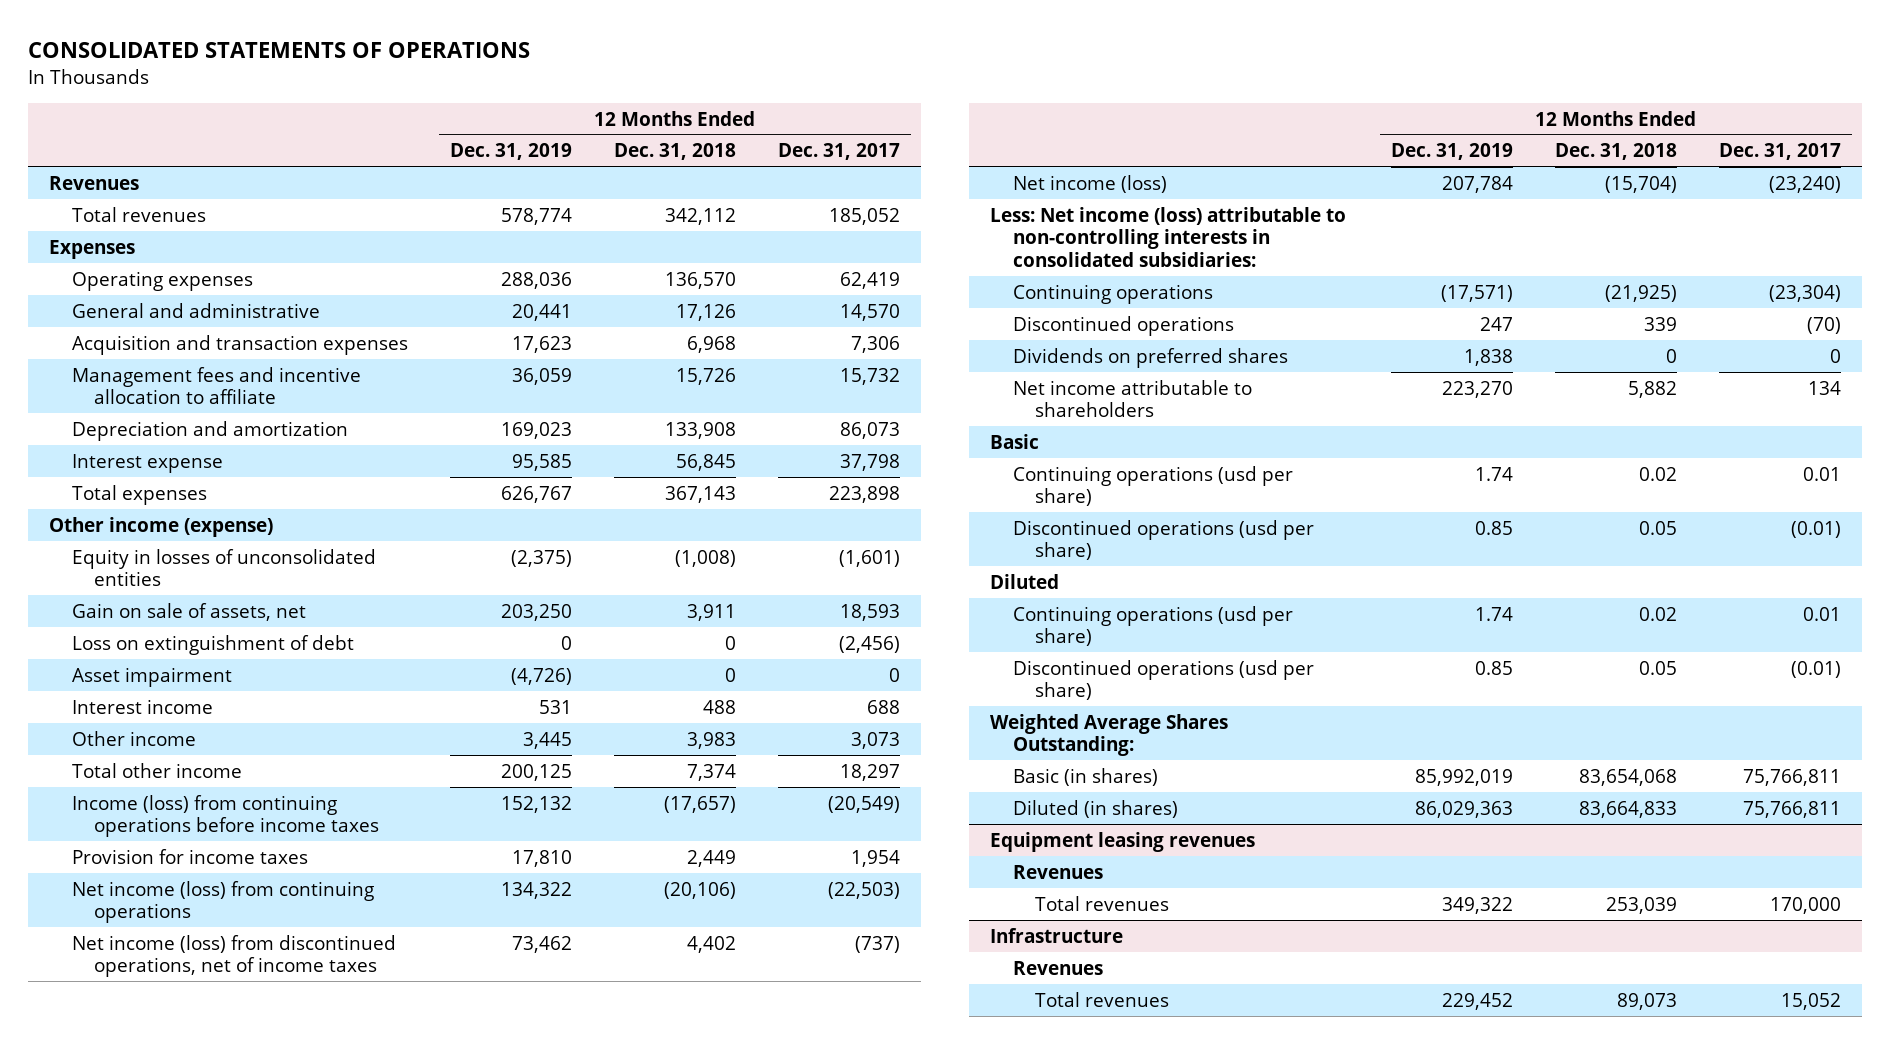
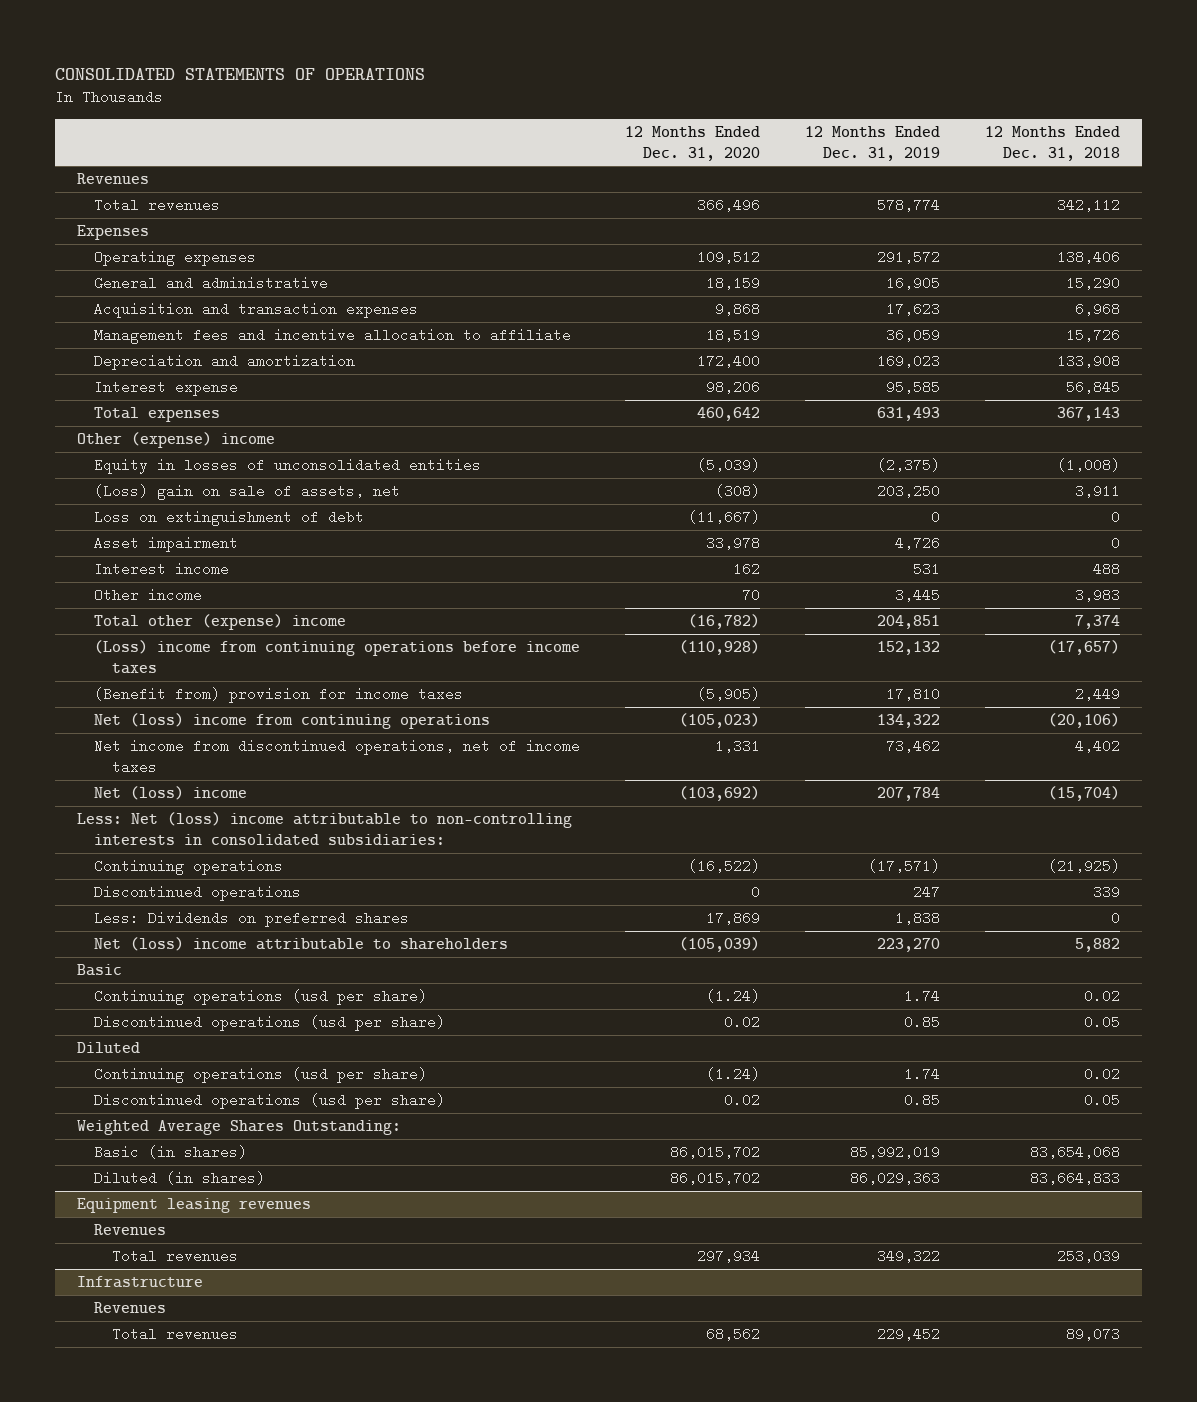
- | 12 Months Ended Dec. 31, 2019 | 12 Months Ended Dec. 31, 2018 | 12 Months Ended Dec. 31, 2017
+ | 12 Months Ended Dec. 31, 2020 | 12 Months Ended Dec. 31, 2019 | 12 Months Ended Dec. 31, 2018
- Operating expenses | 288,036 | 136,570 | 62,419
- General and administrative | 20,441 | 17,126 | 14,570
+ Operating expenses | 109,512 | 291,572 | 138,406
+ General and administrative | 18,159 | 16,905 | 15,290
- Total expenses | 626,767 | 367,143 | 223,898
- Other income (expense)
+ Total expenses | 460,642 | 631,493 | 367,143
+ Other (expense) income
- Gain on sale of assets, net | 203,250 | 3,911 | 18,593
+ (Loss) gain on sale of assets, net | (308) | 203,250 | 3,911
- Asset impairment | (4,726) | 0 | 0
+ Asset impairment | 33,978 | 4,726 | 0
- Total other income | 200,125 | 7,374 | 18,297
- Income (loss) from continuing operations before income taxes | 152,132 | (17,657) | (20,549)
- Provision for income taxes | 17,810 | 2,449 | 1,954
- Net income (loss) from continuing operations | 134,322 | (20,106) | (22,503)
- Net income (loss) from discontinued operations, net of income taxes | 73,462 | 4,402 | (737)
- Net income (loss) | 207,784 | (15,704) | (23,240)
- Less: Net income (loss) attributable to non-controlling interests in consolidated subsidiaries:
+ Total other (expense) income | (16,782) | 204,851 | 7,374
+ (Loss) income from continuing operations before income taxes | (110,928) | 152,132 | (17,657)
+ (Benefit from) provision for income taxes | (5,905) | 17,810 | 2,449
+ Net (loss) income from continuing operations | (105,023) | 134,322 | (20,106)
+ Net income from discontinued operations, net of income taxes | 1,331 | 73,462 | 4,402
+ Net (loss) income | (103,692) | 207,784 | (15,704)
+ Less: Net (loss) income attributable to non-controlling interests in consolidated subsidiaries:
- Dividends on preferred shares | 1,838 | 0 | 0
- Net income attributable to shareholders | 223,270 | 5,882 | 134
+ Less: Dividends on preferred shares | 17,869 | 1,838 | 0
+ Net (loss) income attributable to shareholders | (105,039) | 223,270 | 5,882

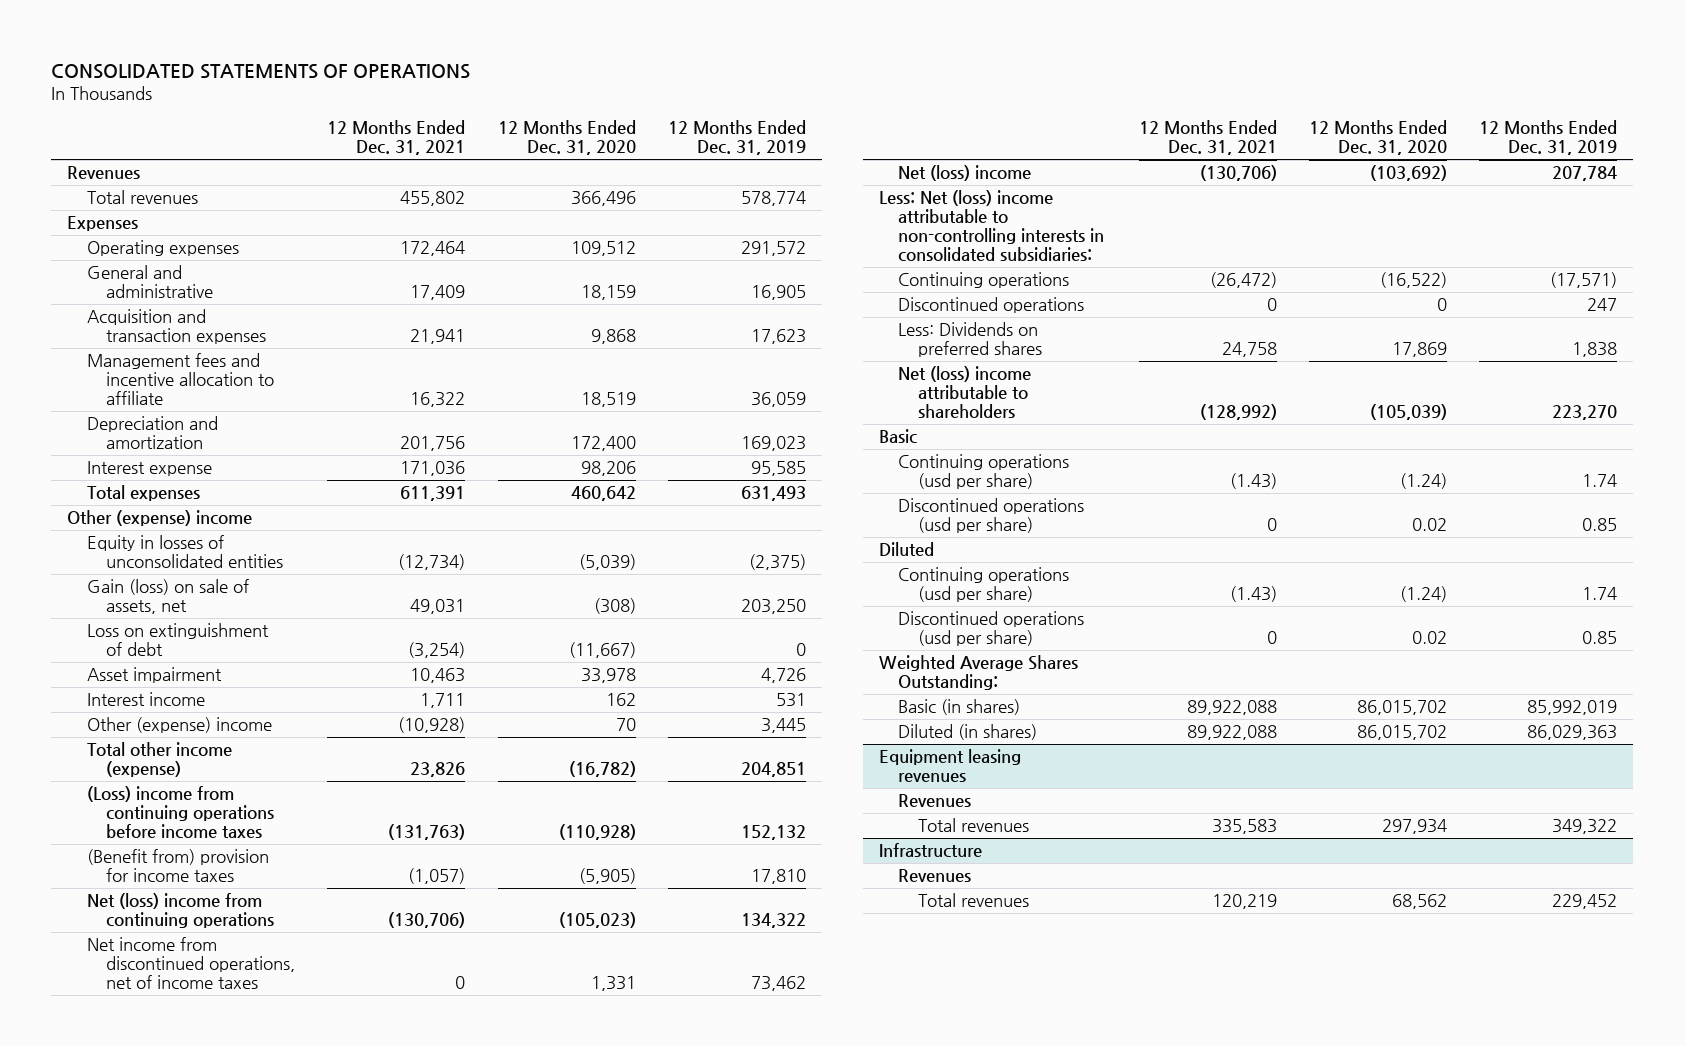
- | 12 Months Ended Dec. 31, 2020 | 12 Months Ended Dec. 31, 2019 | 12 Months Ended Dec. 31, 2018
+ | 12 Months Ended Dec. 31, 2021 | 12 Months Ended Dec. 31, 2020 | 12 Months Ended Dec. 31, 2019
- (Loss) gain on sale of assets, net | (308) | 203,250 | 3,911
+ Gain (loss) on sale of assets, net | 49,031 | (308) | 203,250
- Other income | 70 | 3,445 | 3,983
- Total other (expense) income | (16,782) | 204,851 | 7,374
+ Other (expense) income | (10,928) | 70 | 3,445
+ Total other income (expense) | 23,826 | (16,782) | 204,851

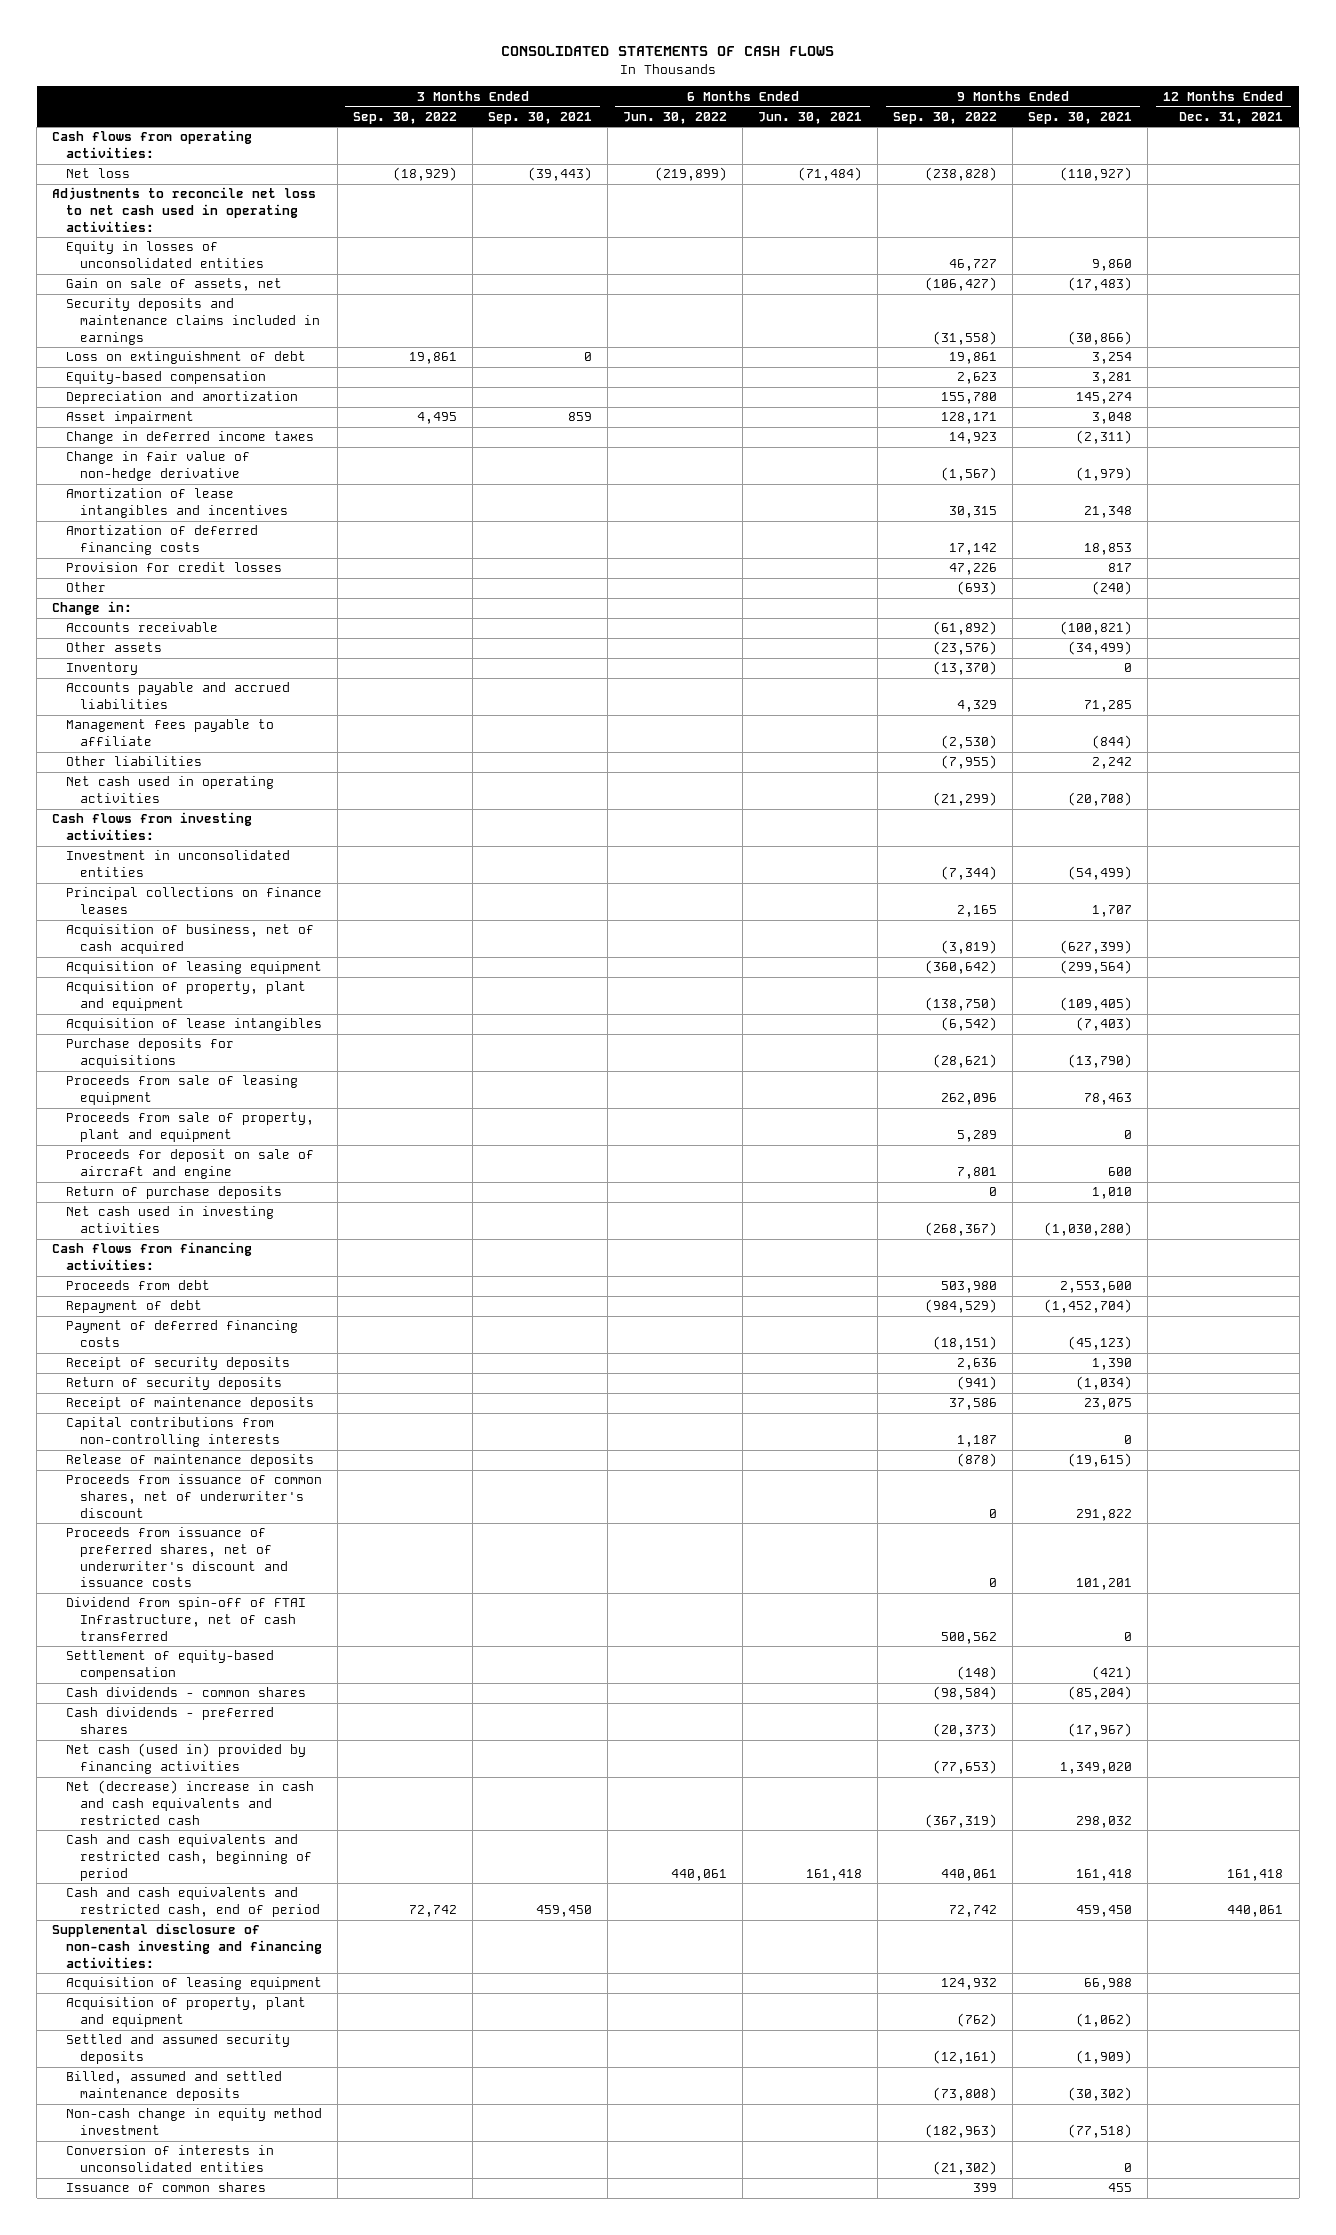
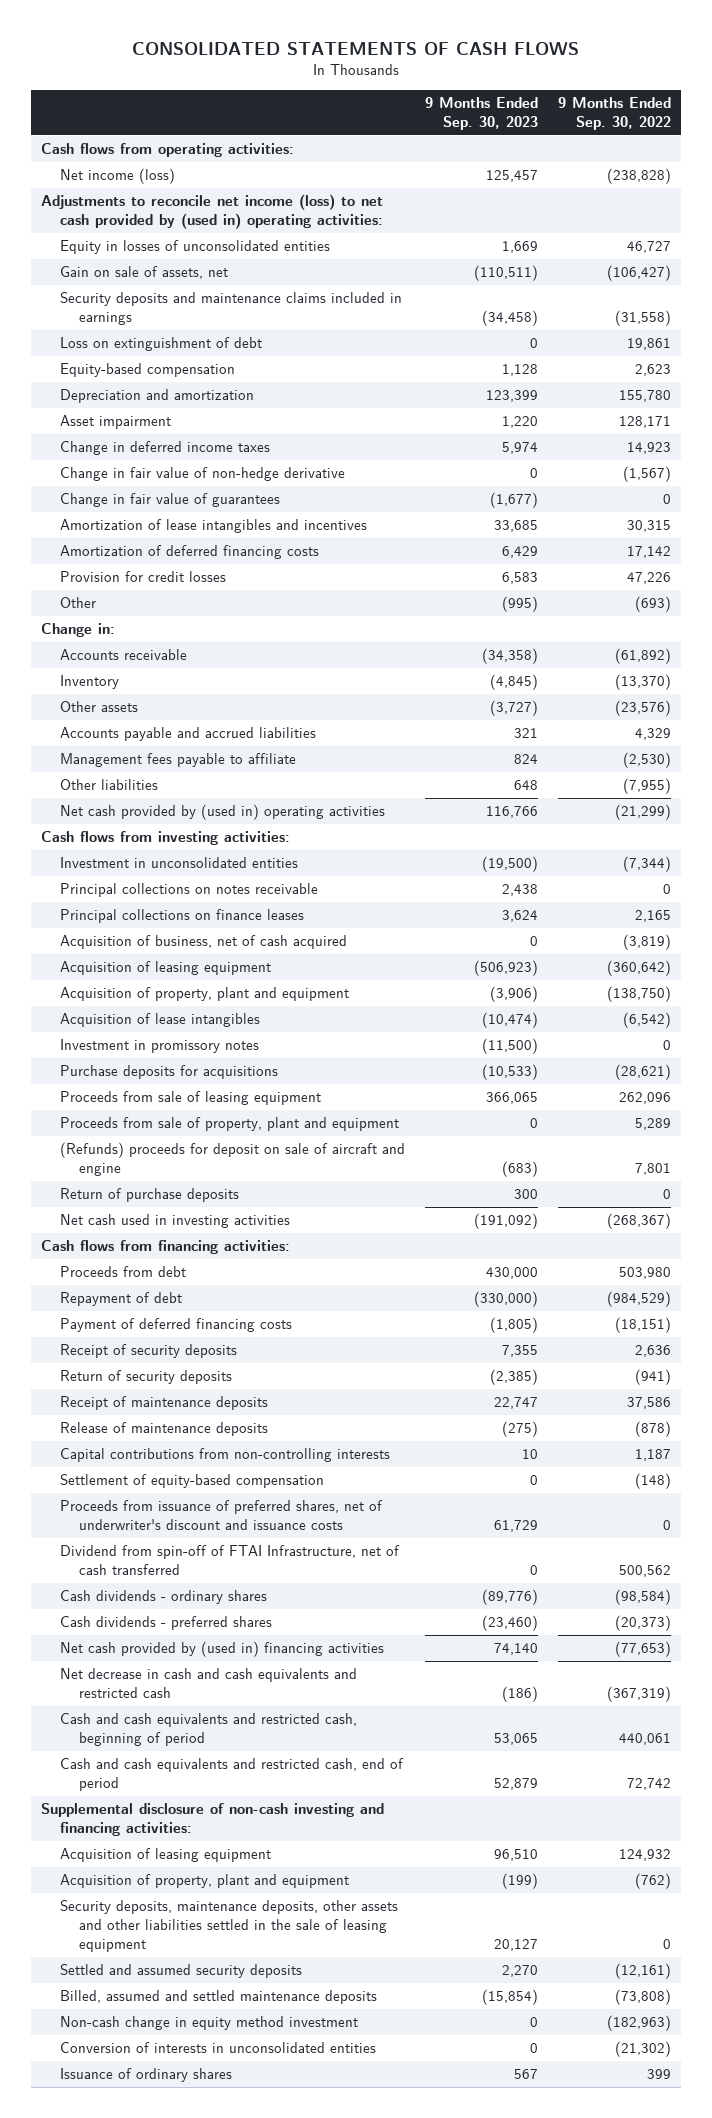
- | 3 Months Ended Sep. 30, 2022 | 3 Months Ended Sep. 30, 2021 | 6 Months Ended Jun. 30, 2022 | 6 Months Ended Jun. 30, 2021 | 9 Months Ended Sep. 30, 2022 | 9 Months Ended Sep. 30, 2021 | 12 Months Ended Dec. 31, 2021
+ | 9 Months Ended Sep. 30, 2023 | 9 Months Ended Sep. 30, 2022
- Net loss | (18,929) | (39,443) | (219,899) | (71,484) | (238,828) | (110,927) |
- Adjustments to reconcile net loss to net cash used in operating activities:
+ Net income (loss) | 125,457 | (238,828)
+ Adjustments to reconcile net income (loss) to net cash provided by (used in) operating activities:
+ Change in fair value of guarantees | (1,677) | 0
moved down: Other assets | (3,727) | (23,576)
- Net cash used in operating activities | | | | | (21,299) | (20,708) |
+ Net cash provided by (used in) operating activities | 116,766 | (21,299)
+ Principal collections on notes receivable | 2,438 | 0
+ Investment in promissory notes | (11,500) | 0
- Proceeds for deposit on sale of aircraft and engine | | | | | 7,801 | 600 |
+ (Refunds) proceeds for deposit on sale of aircraft and engine | (683) | 7,801
- Proceeds from issuance of common shares, net of underwriter's discount | | | | | 0 | 291,822 |
moved down: Capital contributions from non-controlling interests | 10 | 1,187
moved up: Settlement of equity-based compensation | 0 | (148)
- Cash dividends - common shares | | | | | (98,584) | (85,204) |
+ Cash dividends - ordinary shares | (89,776) | (98,584)
- Net cash (used in) provided by financing activities | | | | | (77,653) | 1,349,020 |
- Net (decrease) increase in cash and cash equivalents and restricted cash | | | | | (367,319) | 298,032 |
+ Net cash provided by (used in) financing activities | 74,140 | (77,653)
+ Net decrease in cash and cash equivalents and restricted cash | (186) | (367,319)
+ Security deposits, maintenance deposits, other assets and other liabilities settled in the sale of leasing equipment | 20,127 | 0
- Issuance of common shares | | | | | 399 | 455 |
+ Issuance of ordinary shares | 567 | 399

